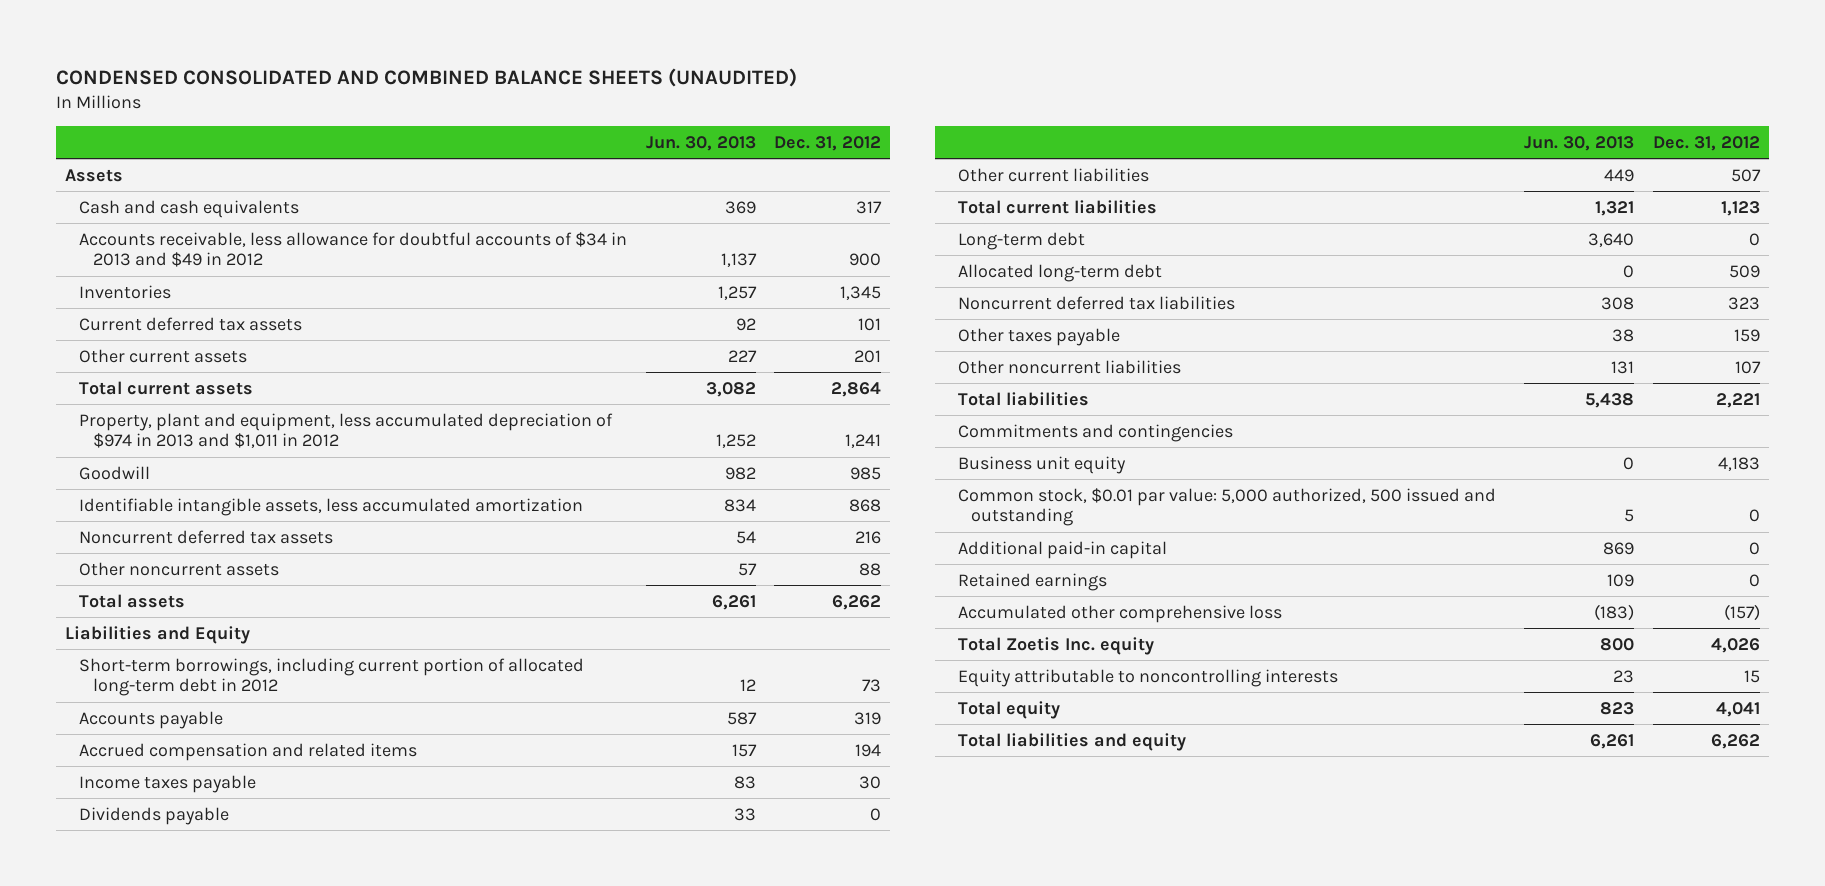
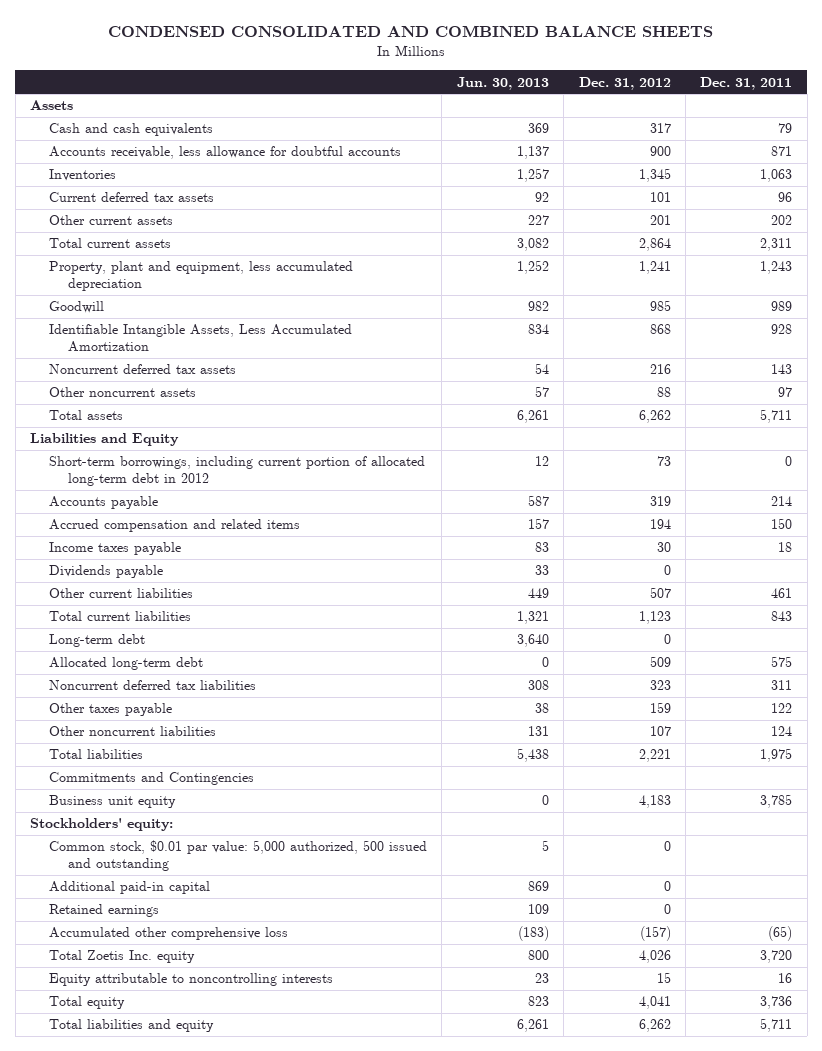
- CONDENSED CONSOLIDATED AND COMBINED BALANCE SHEETS (UNAUDITED)
+ CONDENSED CONSOLIDATED AND COMBINED BALANCE SHEETS
- | Jun. 30, 2013 | Dec. 31, 2012
+ | Jun. 30, 2013 | Dec. 31, 2012 | Dec. 31, 2011
- Accounts receivable, less allowance for doubtful accounts of $34 in 2013 and $49 in 2012 | 1,137 | 900
+ Accounts receivable, less allowance for doubtful accounts | 1,137 | 900 | 871
- Property, plant and equipment, less accumulated depreciation of $974 in 2013 and $1,011 in 2012 | 1,252 | 1,241
+ Property, plant and equipment, less accumulated depreciation | 1,252 | 1,241 | 1,243
- Identifiable intangible assets, less accumulated amortization | 834 | 868
+ Identifiable Intangible Assets, Less Accumulated Amortization | 834 | 868 | 928
- Commitments and contingencies
+ Commitments and Contingencies
+ Stockholders' equity:

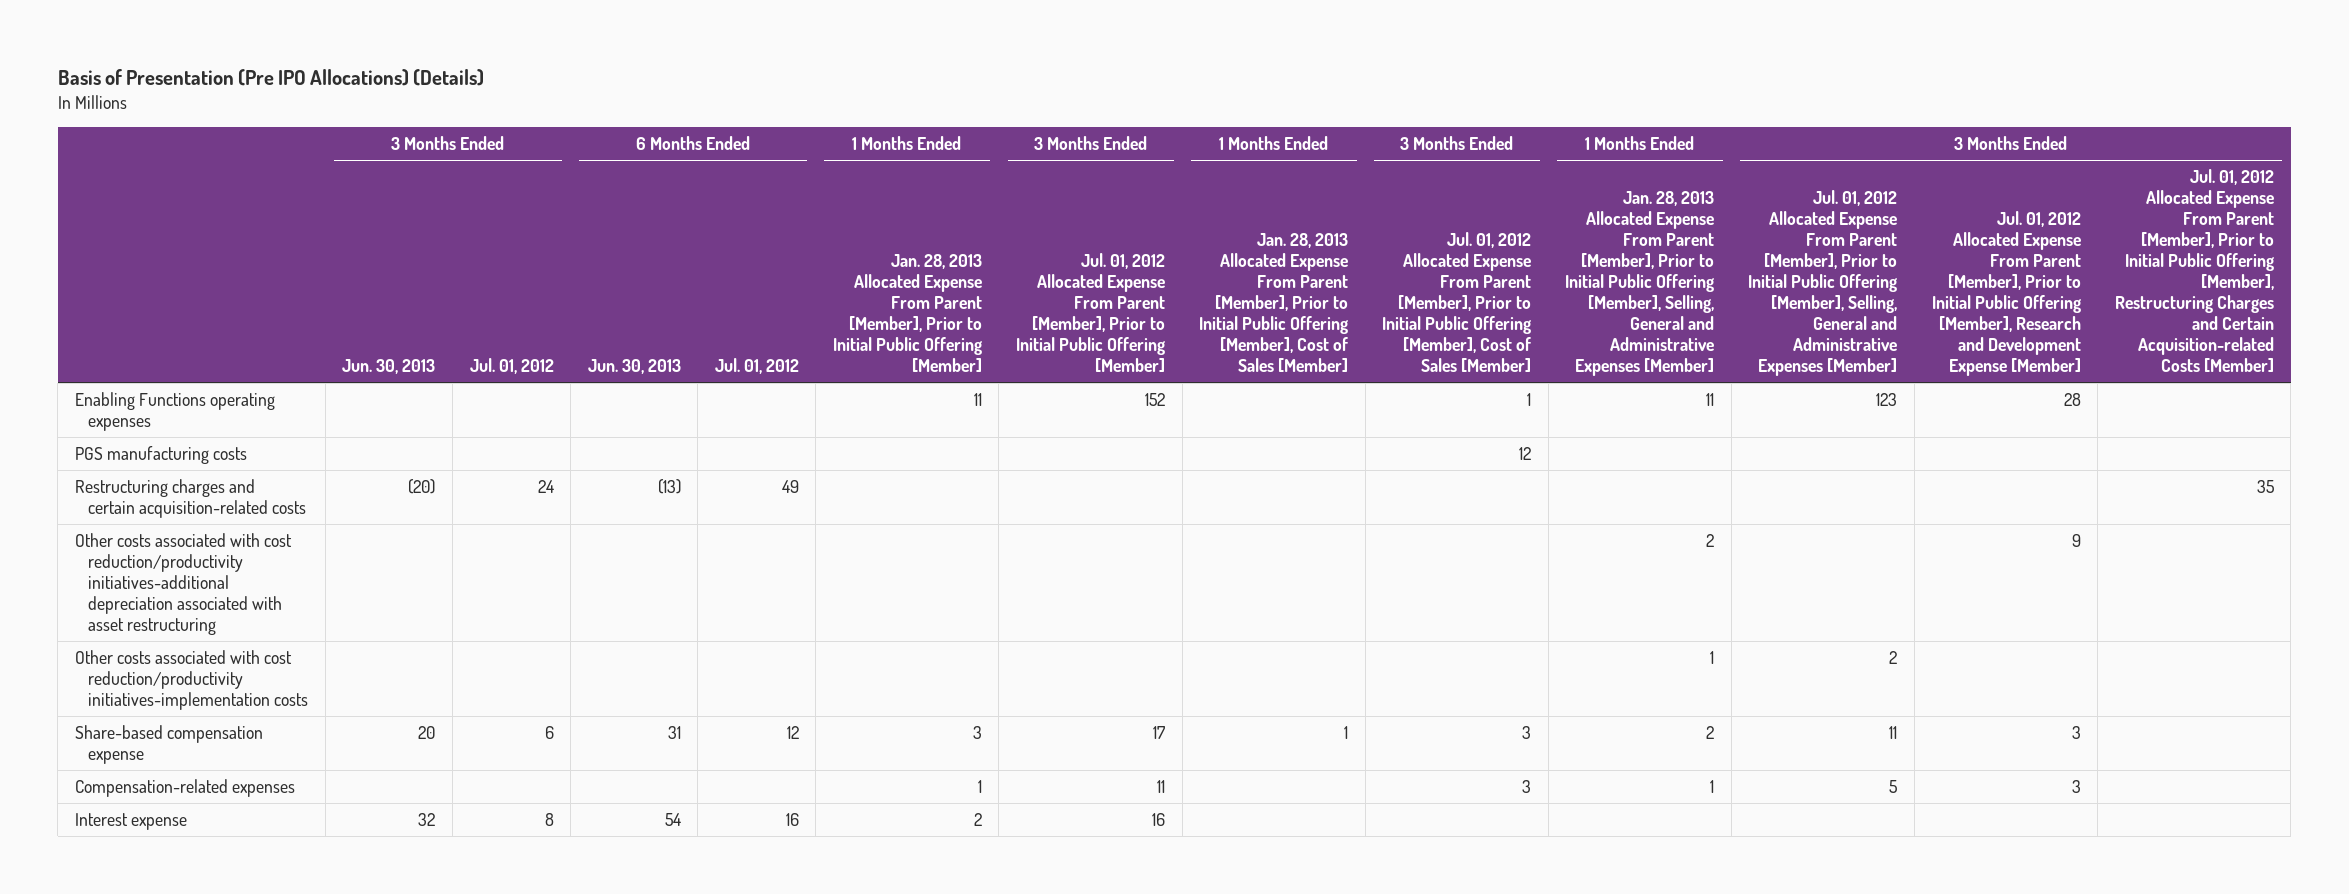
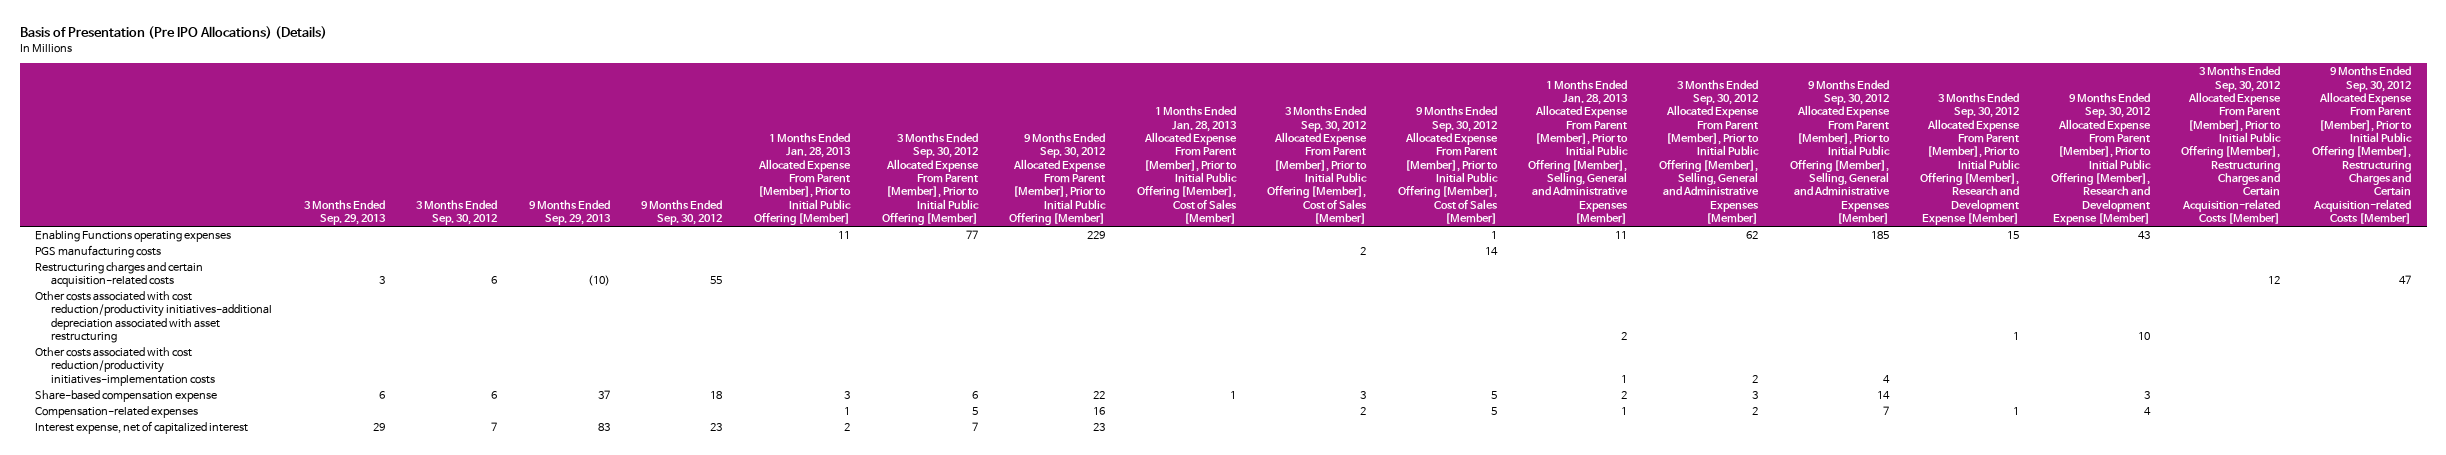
- | 3 Months Ended Jun. 30, 2013 | 3 Months Ended Jul. 01, 2012 | 6 Months Ended Jun. 30, 2013 | 6 Months Ended Jul. 01, 2012 | 1 Months Ended Jan. 28, 2013 Allocated Expense From Parent [Member], Prior to Initial Public Offering [Member] | 3 Months Ended Jul. 01, 2012 Allocated Expense From Parent [Member], Prior to Initial Public Offering [Member] | 1 Months Ended Jan. 28, 2013 Allocated Expense From Parent [Member], Prior to Initial Public Offering [Member], Cost of Sales [Member] | 3 Months Ended Jul. 01, 2012 Allocated Expense From Parent [Member], Prior to Initial Public Offering [Member], Cost of Sales [Member] | 1 Months Ended Jan. 28, 2013 Allocated Expense From Parent [Member], Prior to Initial Public Offering [Member], Selling, General and Administrative Expenses [Member] | 3 Months Ended Jul. 01, 2012 Allocated Expense From Parent [Member], Prior to Initial Public Offering [Member], Selling, General and Administrative Expenses [Member] | 3 Months Ended Jul. 01, 2012 Allocated Expense From Parent [Member], Prior to Initial Public Offering [Member], Research and Development Expense [Member] | 3 Months Ended Jul. 01, 2012 Allocated Expense From Parent [Member], Prior to Initial Public Offering [Member], Restructuring Charges and Certain Acquisition-related Costs [Member]
+ | 3 Months Ended Sep. 29, 2013 | 3 Months Ended Sep. 30, 2012 | 9 Months Ended Sep. 29, 2013 | 9 Months Ended Sep. 30, 2012 | 1 Months Ended Jan. 28, 2013 Allocated Expense From Parent [Member], Prior to Initial Public Offering [Member] | 3 Months Ended Sep. 30, 2012 Allocated Expense From Parent [Member], Prior to Initial Public Offering [Member] | 9 Months Ended Sep. 30, 2012 Allocated Expense From Parent [Member], Prior to Initial Public Offering [Member] | 1 Months Ended Jan. 28, 2013 Allocated Expense From Parent [Member], Prior to Initial Public Offering [Member], Cost of Sales [Member] | 3 Months Ended Sep. 30, 2012 Allocated Expense From Parent [Member], Prior to Initial Public Offering [Member], Cost of Sales [Member] | 9 Months Ended Sep. 30, 2012 Allocated Expense From Parent [Member], Prior to Initial Public Offering [Member], Cost of Sales [Member] | 1 Months Ended Jan. 28, 2013 Allocated Expense From Parent [Member], Prior to Initial Public Offering [Member], Selling, General and Administrative Expenses [Member] | 3 Months Ended Sep. 30, 2012 Allocated Expense From Parent [Member], Prior to Initial Public Offering [Member], Selling, General and Administrative Expenses [Member] | 9 Months Ended Sep. 30, 2012 Allocated Expense From Parent [Member], Prior to Initial Public Offering [Member], Selling, General and Administrative Expenses [Member] | 3 Months Ended Sep. 30, 2012 Allocated Expense From Parent [Member], Prior to Initial Public Offering [Member], Research and Development Expense [Member] | 9 Months Ended Sep. 30, 2012 Allocated Expense From Parent [Member], Prior to Initial Public Offering [Member], Research and Development Expense [Member] | 3 Months Ended Sep. 30, 2012 Allocated Expense From Parent [Member], Prior to Initial Public Offering [Member], Restructuring Charges and Certain Acquisition-related Costs [Member] | 9 Months Ended Sep. 30, 2012 Allocated Expense From Parent [Member], Prior to Initial Public Offering [Member], Restructuring Charges and Certain Acquisition-related Costs [Member]
- Interest expense | 32 | 8 | 54 | 16 | 2 | 16 | | | | | |
+ Interest expense, net of capitalized interest | 29 | 7 | 83 | 23 | 2 | 7 | 23 | | | | | | | | | |

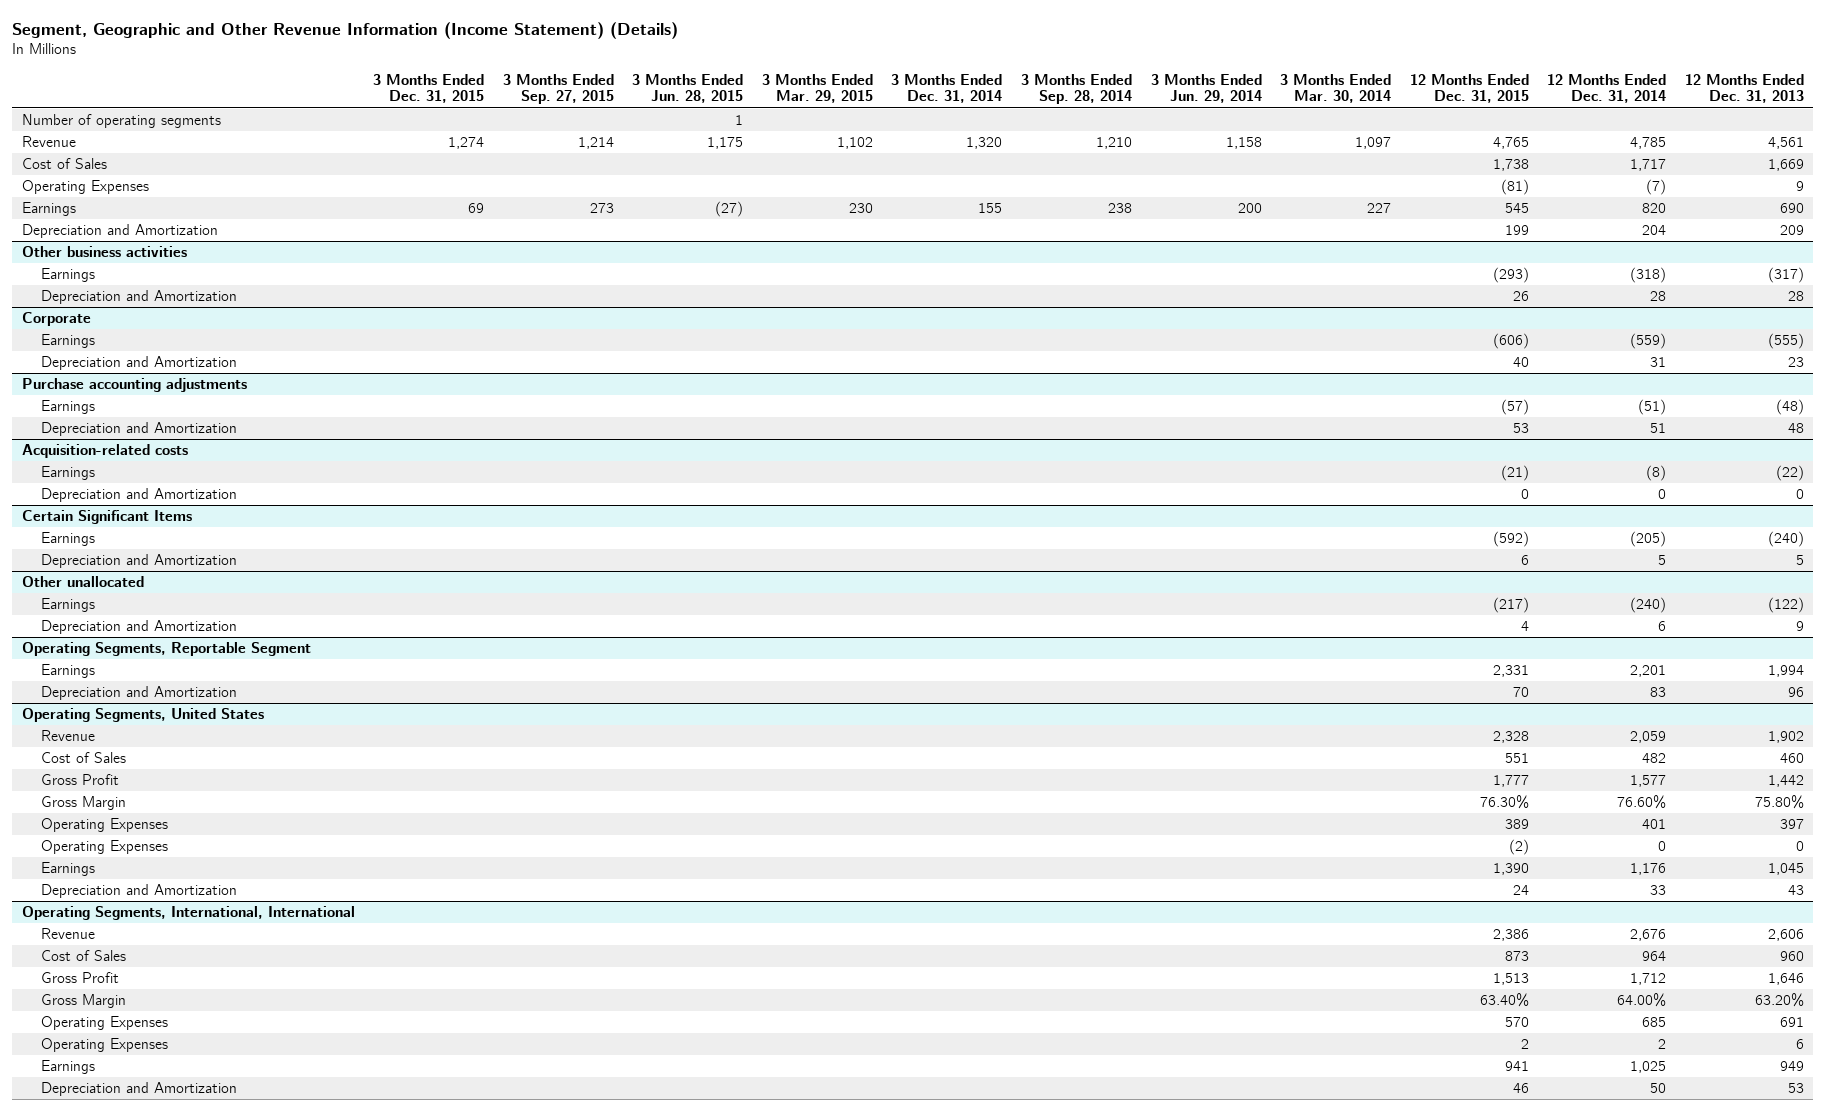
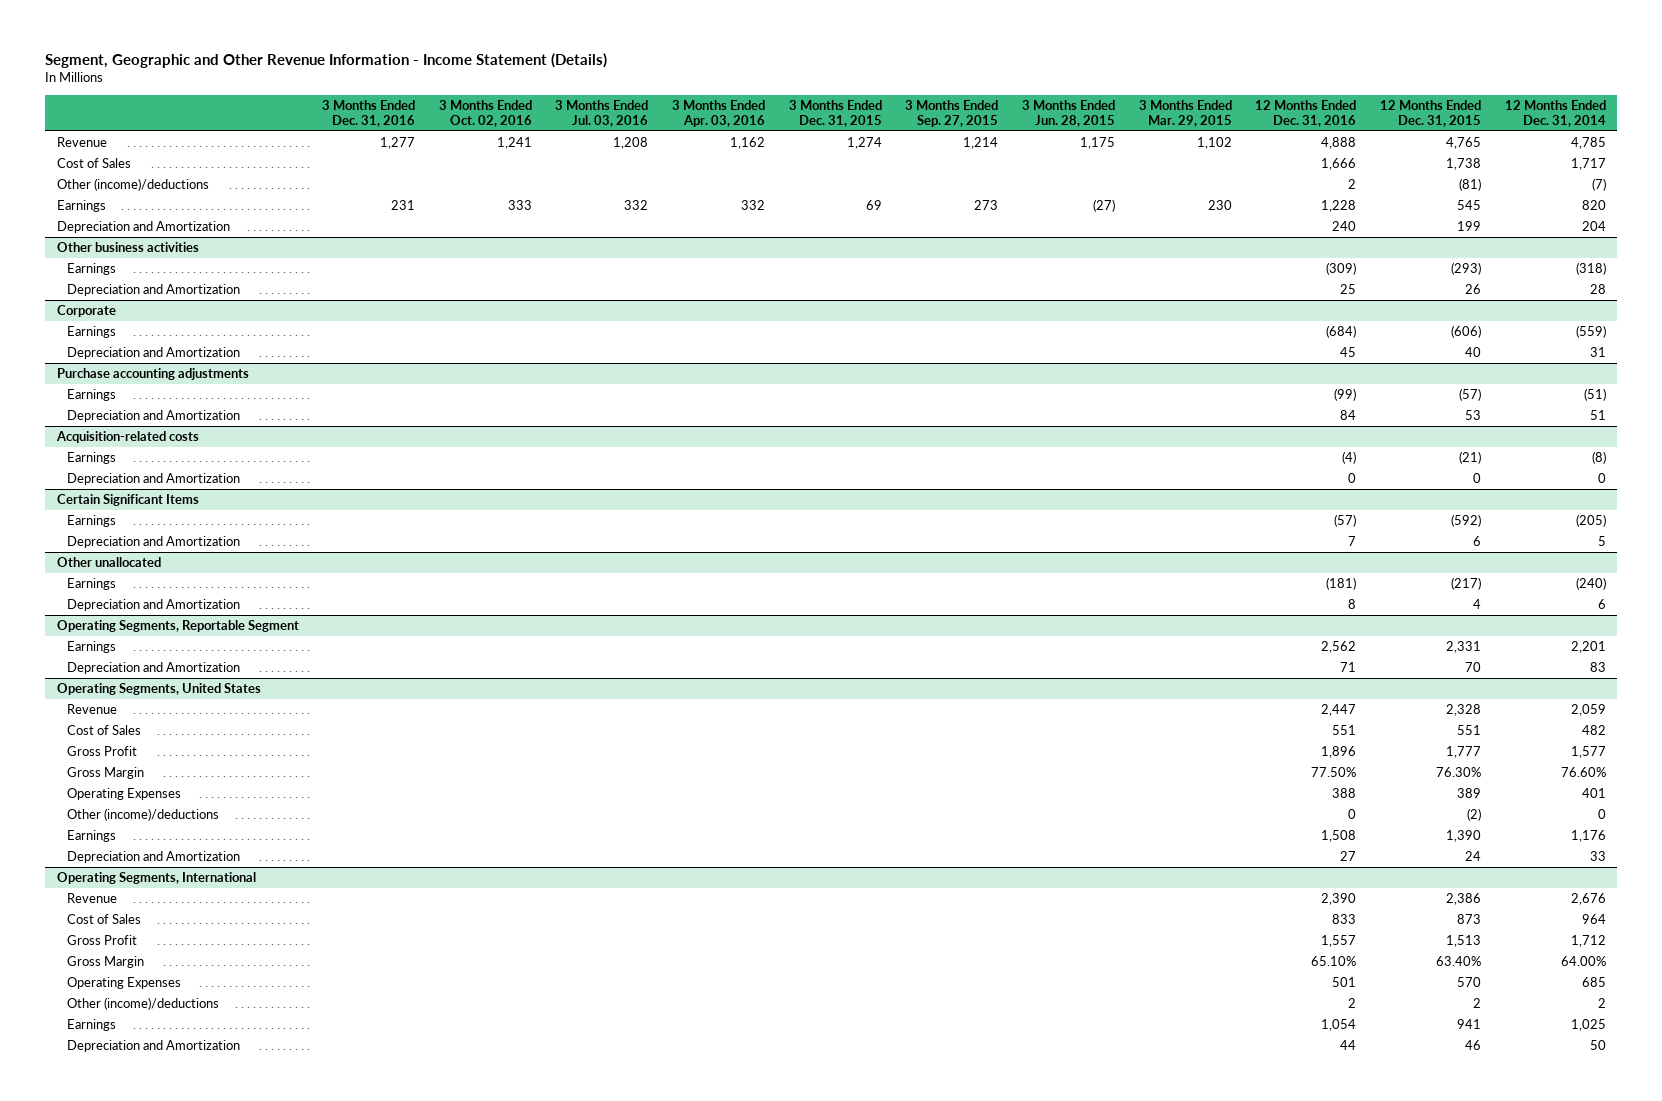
- Segment, Geographic and Other Revenue Information (Income Statement) (Details)
+ Segment, Geographic and Other Revenue Information - Income Statement (Details)
- | 3 Months Ended Dec. 31, 2015 | 3 Months Ended Sep. 27, 2015 | 3 Months Ended Jun. 28, 2015 | 3 Months Ended Mar. 29, 2015 | 3 Months Ended Dec. 31, 2014 | 3 Months Ended Sep. 28, 2014 | 3 Months Ended Jun. 29, 2014 | 3 Months Ended Mar. 30, 2014 | 12 Months Ended Dec. 31, 2015 | 12 Months Ended Dec. 31, 2014 | 12 Months Ended Dec. 31, 2013
+ | 3 Months Ended Dec. 31, 2016 | 3 Months Ended Oct. 02, 2016 | 3 Months Ended Jul. 03, 2016 | 3 Months Ended Apr. 03, 2016 | 3 Months Ended Dec. 31, 2015 | 3 Months Ended Sep. 27, 2015 | 3 Months Ended Jun. 28, 2015 | 3 Months Ended Mar. 29, 2015 | 12 Months Ended Dec. 31, 2016 | 12 Months Ended Dec. 31, 2015 | 12 Months Ended Dec. 31, 2014
- Number of operating segments | | | 1 | | | | | | | |
- Operating Expenses | | | | | | | | | (81) | (7) | 9
+ Other (income)/deductions | | | | | | | | | 2 | (81) | (7)
@ Operating Segments, United States
- Operating Expenses | | | | | | | | | (2) | 0 | 0
+ Other (income)/deductions | | | | | | | | | 0 | (2) | 0
- Operating Segments, International, International
+ Operating Segments, International
- Operating Expenses | | | | | | | | | 2 | 2 | 6
+ Other (income)/deductions | | | | | | | | | 2 | 2 | 2

